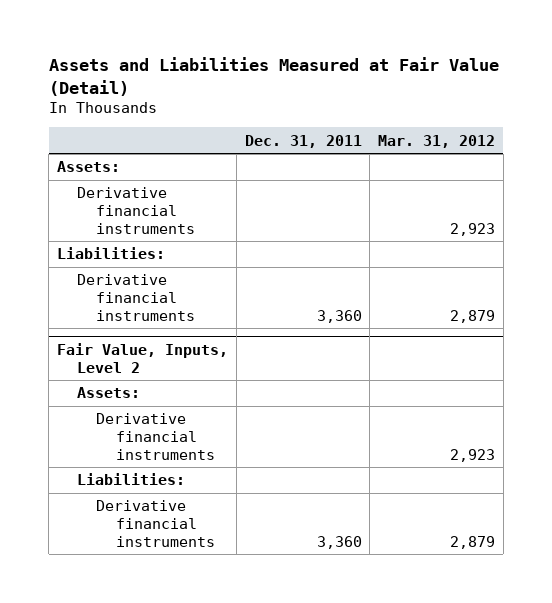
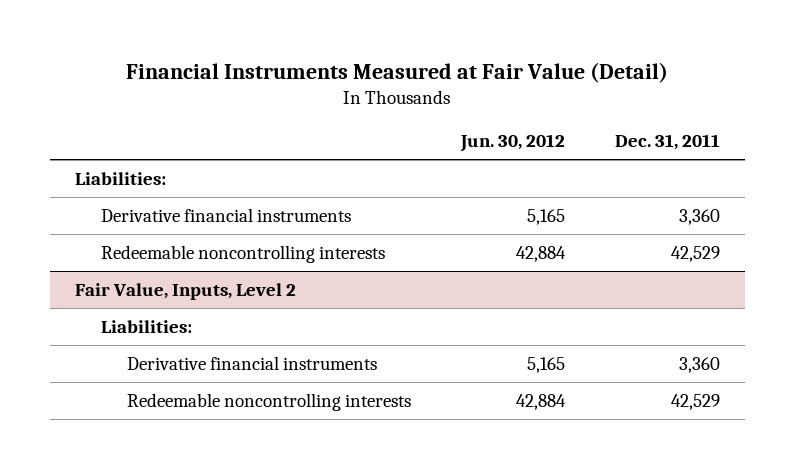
- Assets and Liabilities Measured at Fair Value (Detail)
+ Financial Instruments Measured at Fair Value (Detail)
- | Dec. 31, 2011 | Mar. 31, 2012
+ | Jun. 30, 2012 | Dec. 31, 2011
- Assets:
- Derivative financial instruments | | 2,923
+ Redeemable noncontrolling interests | 42,884 | 42,529
@ Fair Value, Inputs, Level 2
- Assets:
- Derivative financial instruments | | 2,923
+ Redeemable noncontrolling interests | 42,884 | 42,529

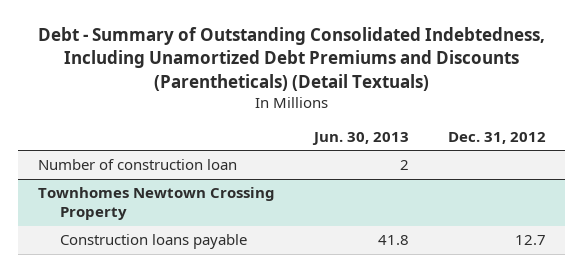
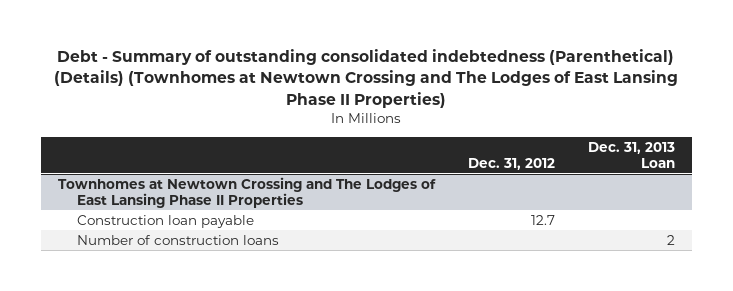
- Debt - Summary of Outstanding Consolidated Indebtedness, Including Unamortized Debt Premiums and Discounts (Parentheticals) (Detail Textuals)
+ Debt - Summary of outstanding consolidated indebtedness (Parenthetical) (Details) (Townhomes at Newtown Crossing and The Lodges of East Lansing Phase II Properties)
- | Jun. 30, 2013 | Dec. 31, 2012
+ | Dec. 31, 2012 | Dec. 31, 2013 Loan
- Number of construction loan | 2 |
- Townhomes Newtown Crossing Property
- Construction loans payable | 41.8 | 12.7
+ Townhomes at Newtown Crossing and The Lodges of East Lansing Phase II Properties
+ Construction loan payable | 12.7 |
+ Number of construction loans | | 2

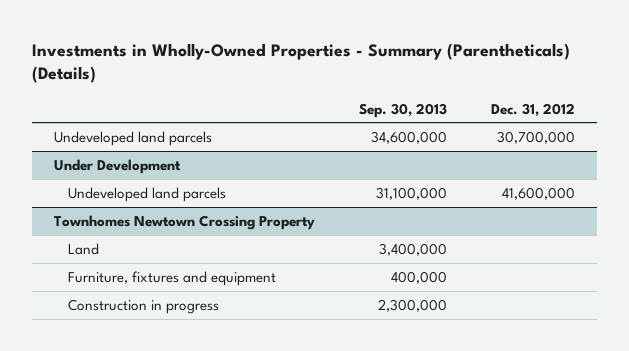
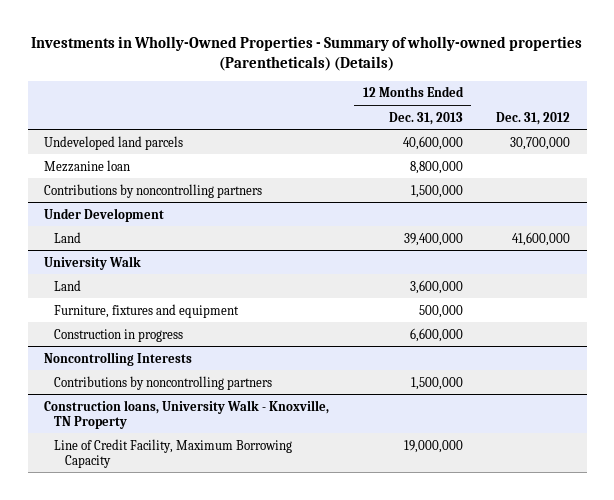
- Investments in Wholly-Owned Properties - Summary (Parentheticals) (Details)
+ Investments in Wholly-Owned Properties - Summary of wholly-owned properties (Parentheticals) (Details)
- | Sep. 30, 2013 | Dec. 31, 2012
+ | 12 Months Ended Dec. 31, 2013 | Dec. 31, 2012
+ Mezzanine loan | 8,800,000 |
+ Contributions by noncontrolling partners | 1,500,000 |
@ Under Development
- Undeveloped land parcels | 31,100,000 | 41,600,000
- Townhomes Newtown Crossing Property
- Land | 3,400,000 |
- Furniture, fixtures and equipment | 400,000 |
- Construction in progress | 2,300,000 |
@ Under Development
+ Land | 39,400,000 | 41,600,000
+ University Walk
+ Land | 3,600,000 |
+ Furniture, fixtures and equipment | 500,000 |
+ Construction in progress | 6,600,000 |
+ Noncontrolling Interests
+ Contributions by noncontrolling partners | 1,500,000 |
+ Construction loans, University Walk - Knoxville, TN Property
+ Line of Credit Facility, Maximum Borrowing Capacity | 19,000,000 |

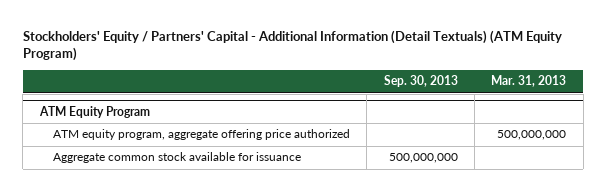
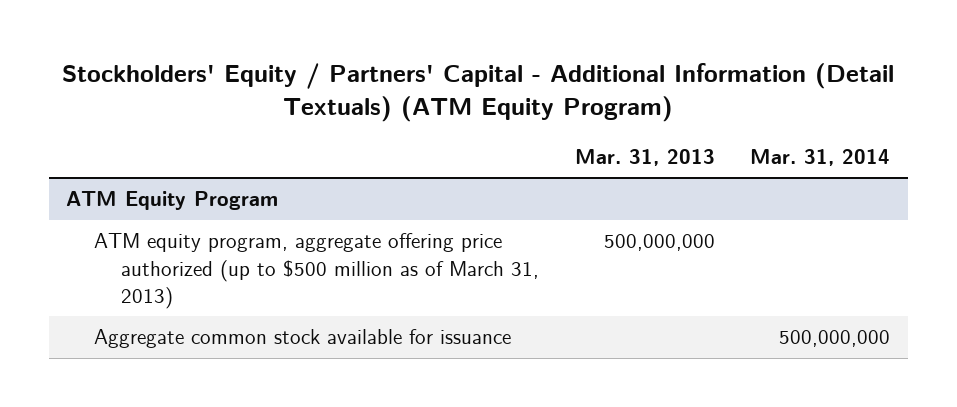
- | Sep. 30, 2013 | Mar. 31, 2013
+ | Mar. 31, 2013 | Mar. 31, 2014
@ ATM Equity Program
- ATM equity program, aggregate offering price authorized | | 500,000,000
+ ATM equity program, aggregate offering price authorized (up to $500 million as of March 31, 2013) | 500,000,000 |

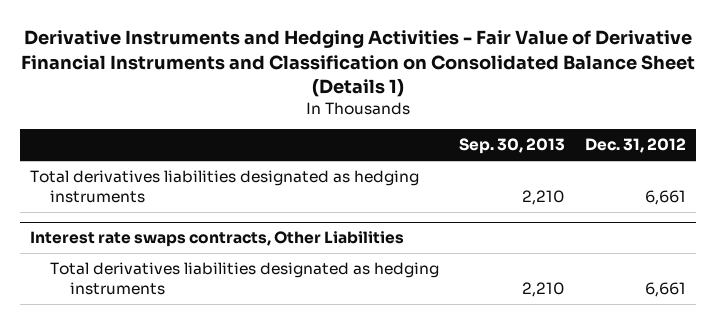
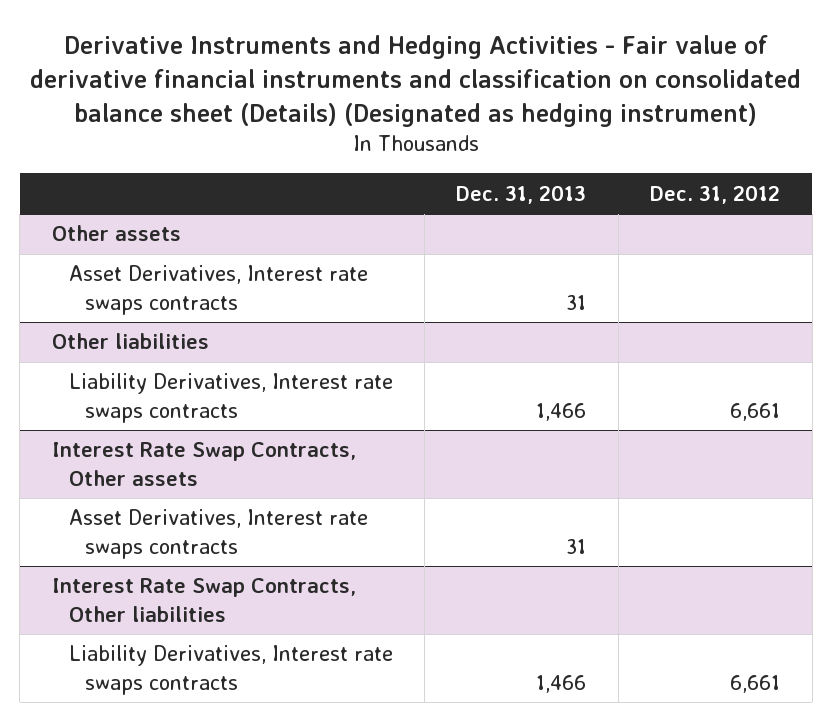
- Derivative Instruments and Hedging Activities - Fair Value of Derivative Financial Instruments and Classification on Consolidated Balance Sheet (Details 1)
+ Derivative Instruments and Hedging Activities - Fair value of derivative financial instruments and classification on consolidated balance sheet (Details) (Designated as hedging instrument)
- | Sep. 30, 2013 | Dec. 31, 2012
+ | Dec. 31, 2013 | Dec. 31, 2012
- Total derivatives liabilities designated as hedging instruments | 2,210 | 6,661
- Interest rate swaps contracts, Other Liabilities
- Total derivatives liabilities designated as hedging instruments | 2,210 | 6,661
+ Other assets
+ Asset Derivatives, Interest rate swaps contracts | 31 |
+ Other liabilities
+ Liability Derivatives, Interest rate swaps contracts | 1,466 | 6,661
+ Interest Rate Swap Contracts, Other assets
+ Asset Derivatives, Interest rate swaps contracts | 31 |
+ Interest Rate Swap Contracts, Other liabilities
+ Liability Derivatives, Interest rate swaps contracts | 1,466 | 6,661

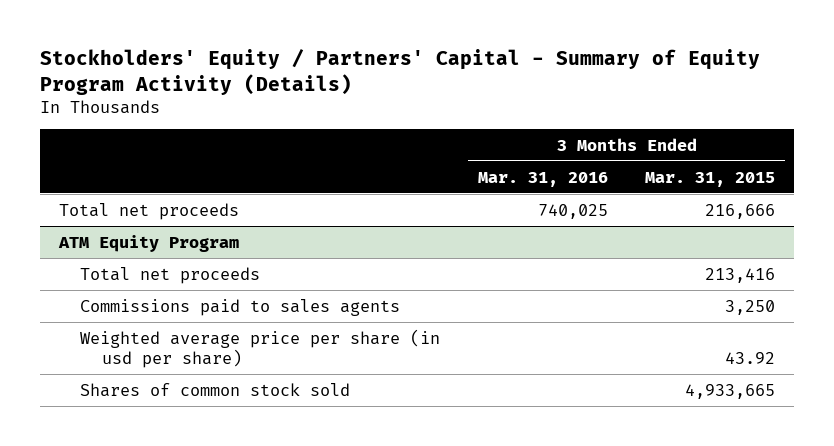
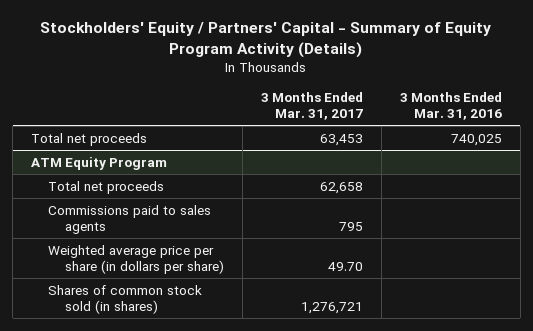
- | 3 Months Ended Mar. 31, 2016 | 3 Months Ended Mar. 31, 2015
+ | 3 Months Ended Mar. 31, 2017 | 3 Months Ended Mar. 31, 2016
@ ATM Equity Program
- Weighted average price per share (in usd per share) | | 43.92
- Shares of common stock sold | | 4,933,665
+ Weighted average price per share (in dollars per share) | 49.70 |
+ Shares of common stock sold (in shares) | 1,276,721 |

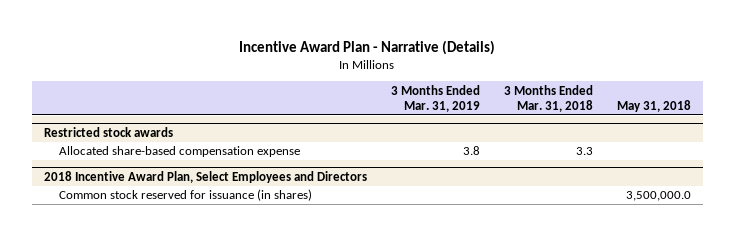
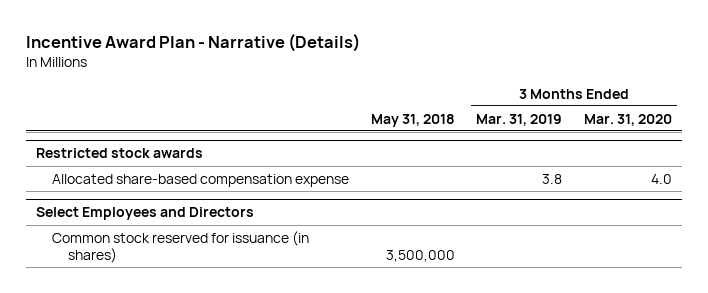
- | 3 Months Ended Mar. 31, 2019 | 3 Months Ended Mar. 31, 2018 | May 31, 2018
+ | May 31, 2018 | 3 Months Ended Mar. 31, 2019 | 3 Months Ended Mar. 31, 2020
- 2018 Incentive Award Plan, Select Employees and Directors
- Common stock reserved for issuance (in shares) | | | 3,500,000.0
+ Select Employees and Directors
+ Common stock reserved for issuance (in shares) | 3,500,000 | |

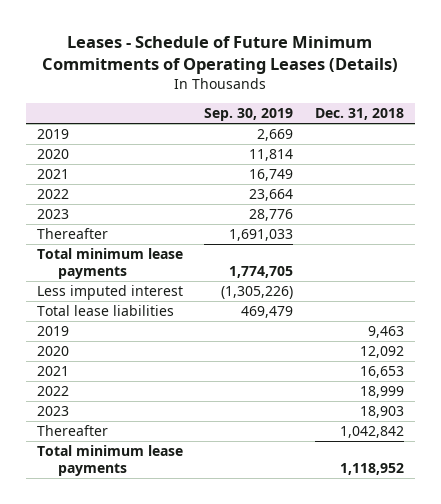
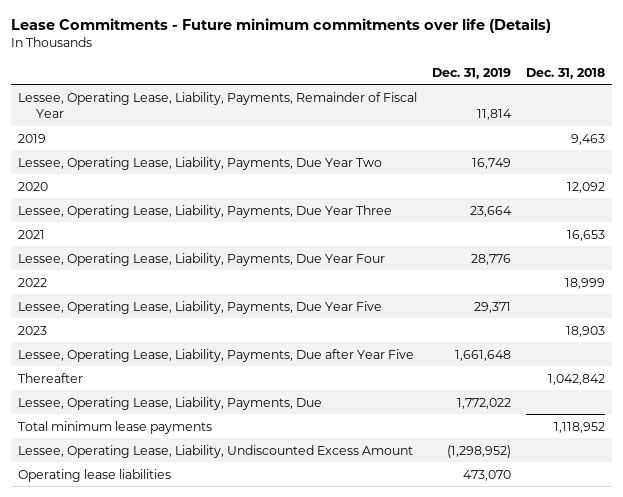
- Leases - Schedule of Future Minimum Commitments of Operating Leases (Details)
+ Lease Commitments - Future minimum commitments over life (Details)
- | Sep. 30, 2019 | Dec. 31, 2018
+ | Dec. 31, 2019 | Dec. 31, 2018
- 2019 | 2,669 |
- 2020 | 11,814 |
- 2021 | 16,749 |
- 2022 | 23,664 |
- 2023 | 28,776 |
- Thereafter | 1,691,033 |
- Total minimum lease payments | 1,774,705 |
- Less imputed interest | (1,305,226) |
- Total lease liabilities | 469,479 |
+ Lessee, Operating Lease, Liability, Payments, Remainder of Fiscal Year | 11,814 |
+ Lessee, Operating Lease, Liability, Payments, Due Year Two | 16,749 |
+ Lessee, Operating Lease, Liability, Payments, Due Year Three | 23,664 |
+ Lessee, Operating Lease, Liability, Payments, Due Year Four | 28,776 |
+ Lessee, Operating Lease, Liability, Payments, Due Year Five | 29,371 |
+ Lessee, Operating Lease, Liability, Payments, Due after Year Five | 1,661,648 |
+ Lessee, Operating Lease, Liability, Payments, Due | 1,772,022 |
+ Lessee, Operating Lease, Liability, Undiscounted Excess Amount | (1,298,952) |
+ Operating lease liabilities | 473,070 |

